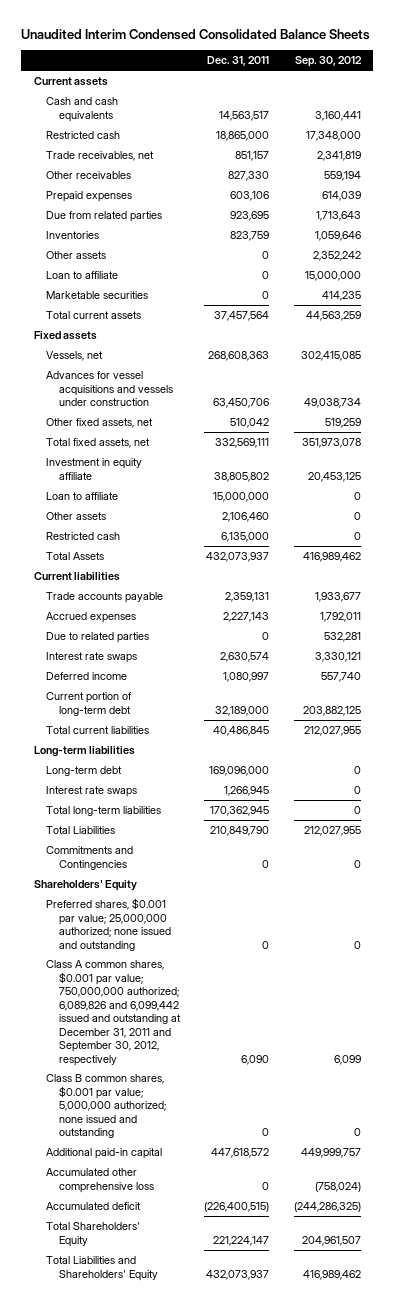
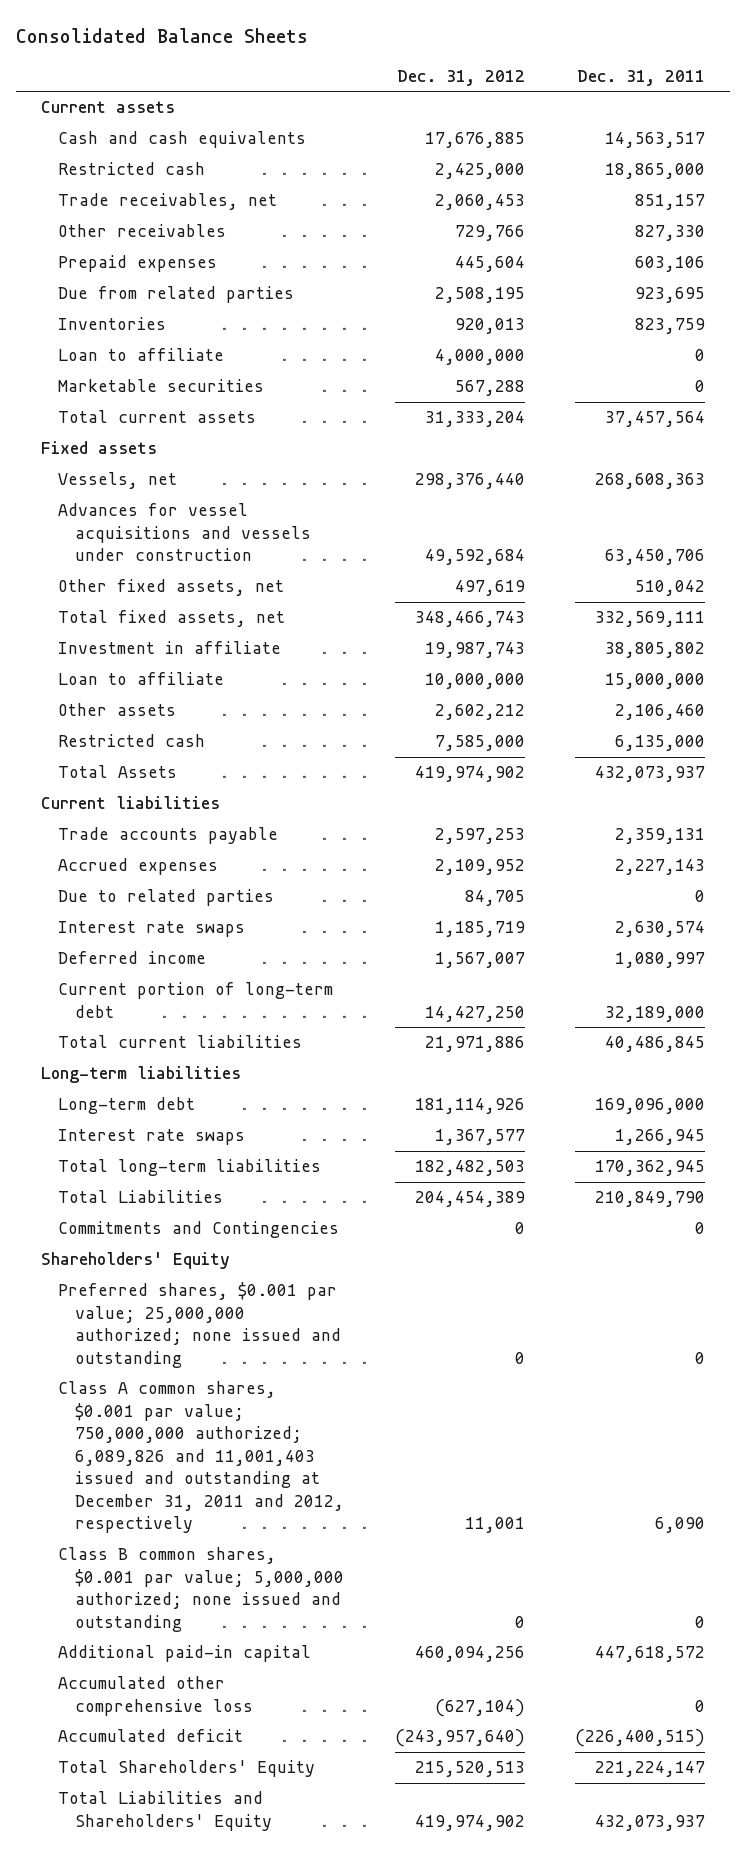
- Unaudited Interim Condensed Consolidated Balance Sheets
+ Consolidated Balance Sheets
- | Dec. 31, 2011 | Sep. 30, 2012
+ | Dec. 31, 2012 | Dec. 31, 2011
- Other assets | 0 | 2,352,242
- Investment in equity affiliate | 38,805,802 | 20,453,125
+ Investment in affiliate | 19,987,743 | 38,805,802
- Class A common shares, $0.001 par value; 750,000,000 authorized; 6,089,826 and 6,099,442 issued and outstanding at December 31, 2011 and September 30, 2012, respectively | 6,090 | 6,099
+ Class A common shares, $0.001 par value; 750,000,000 authorized; 6,089,826 and 11,001,403 issued and outstanding at December 31, 2011 and 2012, respectively | 11,001 | 6,090

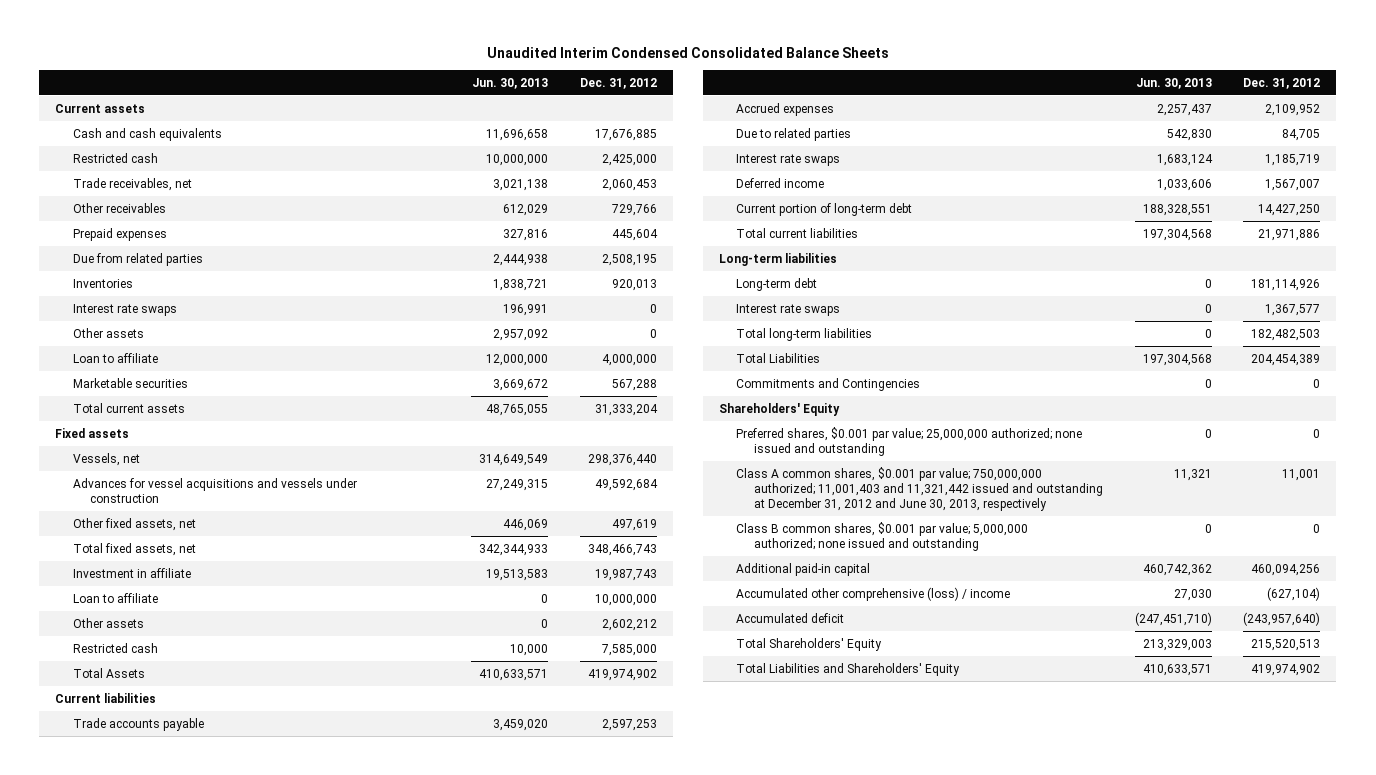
- Consolidated Balance Sheets
+ Unaudited Interim Condensed Consolidated Balance Sheets
- | Dec. 31, 2012 | Dec. 31, 2011
+ | Jun. 30, 2013 | Dec. 31, 2012
+ Interest rate swaps | 196,991 | 0
+ Other assets | 2,957,092 | 0
- Class A common shares, $0.001 par value; 750,000,000 authorized; 6,089,826 and 11,001,403 issued and outstanding at December 31, 2011 and 2012, respectively | 11,001 | 6,090
+ Class A common shares, $0.001 par value; 750,000,000 authorized; 11,001,403 and 11,321,442 issued and outstanding at December 31, 2012 and June 30, 2013, respectively | 11,321 | 11,001
- Accumulated other comprehensive loss | (627,104) | 0
+ Accumulated other comprehensive (loss) / income | 27,030 | (627,104)

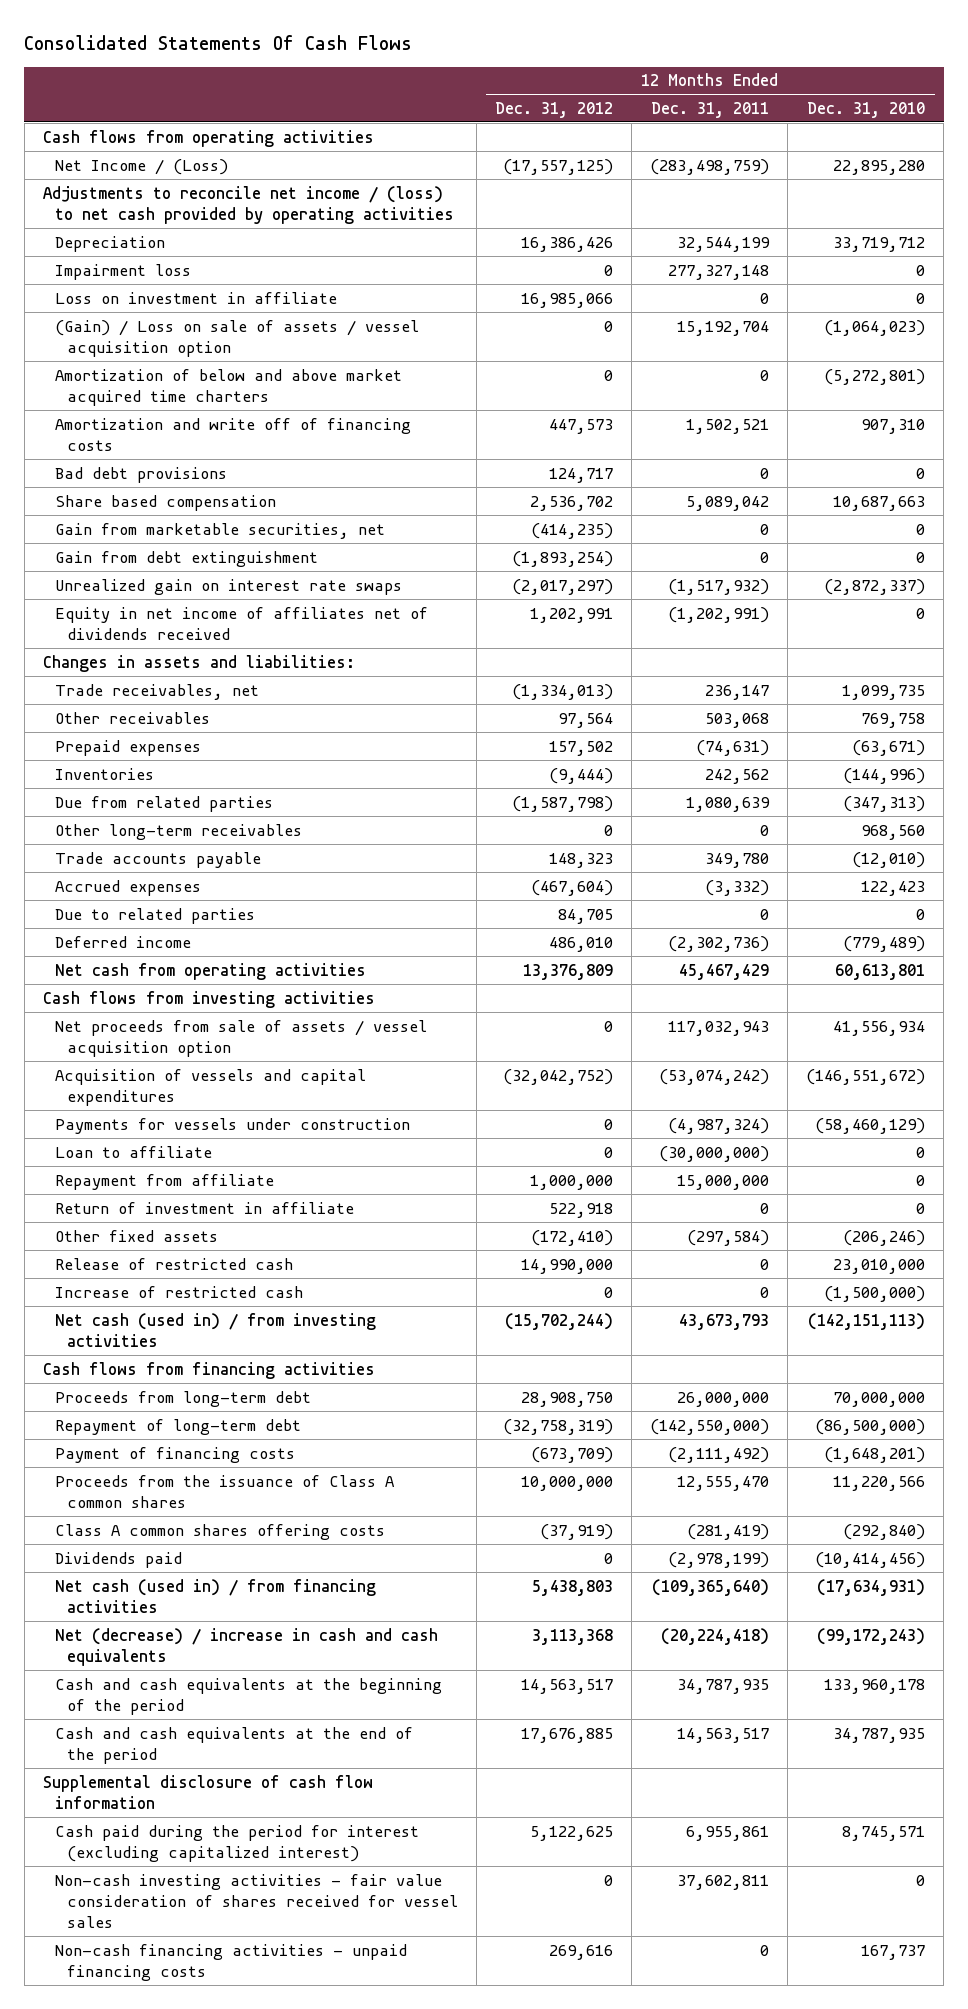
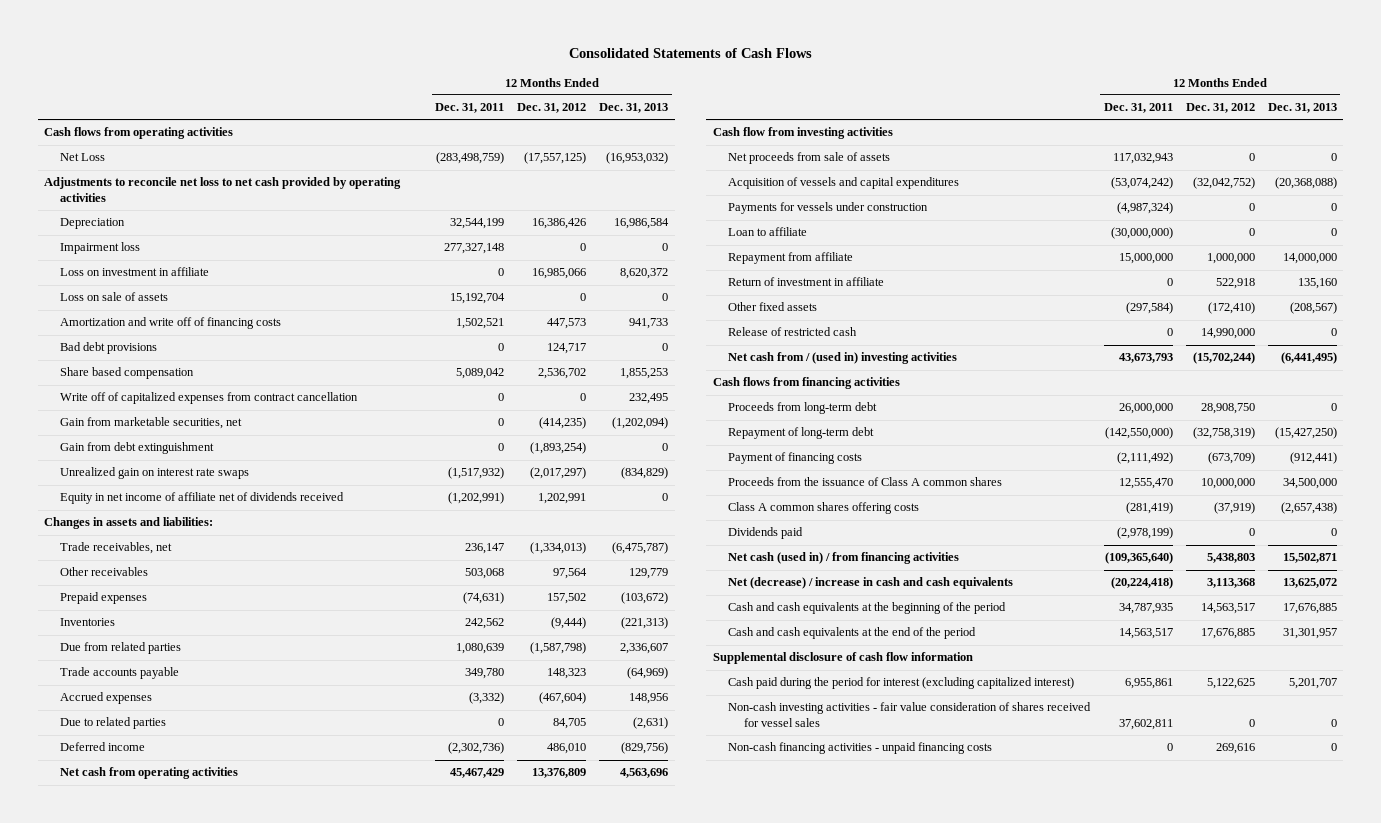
- Consolidated Statements Of Cash Flows
+ Consolidated Statements of Cash Flows
- | 12 Months Ended Dec. 31, 2012 | 12 Months Ended Dec. 31, 2011 | 12 Months Ended Dec. 31, 2010
+ | 12 Months Ended Dec. 31, 2011 | 12 Months Ended Dec. 31, 2012 | 12 Months Ended Dec. 31, 2013
- Net Income / (Loss) | (17,557,125) | (283,498,759) | 22,895,280
- Adjustments to reconcile net income / (loss) to net cash provided by operating activities
+ Net Loss | (283,498,759) | (17,557,125) | (16,953,032)
+ Adjustments to reconcile net loss to net cash provided by operating activities
- (Gain) / Loss on sale of assets / vessel acquisition option | 0 | 15,192,704 | (1,064,023)
- Amortization of below and above market acquired time charters | 0 | 0 | (5,272,801)
+ Loss on sale of assets | 15,192,704 | 0 | 0
+ Write off of capitalized expenses from contract cancellation | 0 | 0 | 232,495
- Equity in net income of affiliates net of dividends received | 1,202,991 | (1,202,991) | 0
+ Equity in net income of affiliate net of dividends received | (1,202,991) | 1,202,991 | 0
- Other long-term receivables | 0 | 0 | 968,560
- Cash flows from investing activities
- Net proceeds from sale of assets / vessel acquisition option | 0 | 117,032,943 | 41,556,934
+ Cash flow from investing activities
+ Net proceeds from sale of assets | 117,032,943 | 0 | 0
- Increase of restricted cash | 0 | 0 | (1,500,000)
- Net cash (used in) / from investing activities | (15,702,244) | 43,673,793 | (142,151,113)
+ Net cash from / (used in) investing activities | 43,673,793 | (15,702,244) | (6,441,495)

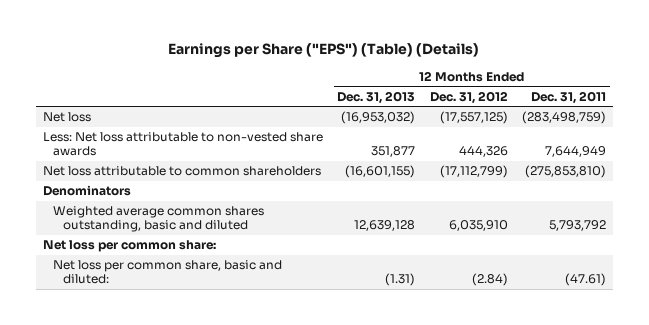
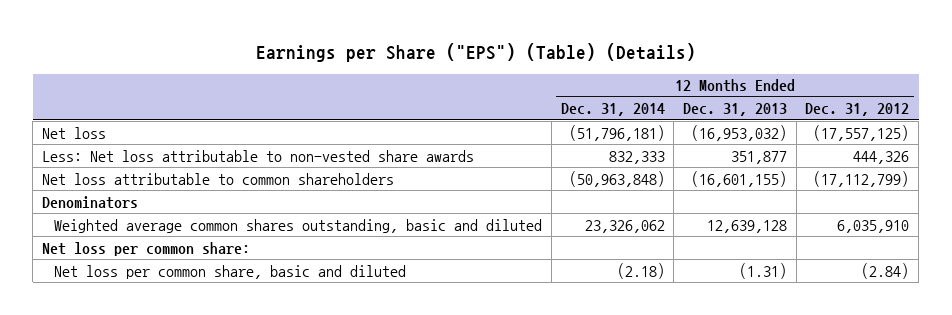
- | 12 Months Ended Dec. 31, 2013 | 12 Months Ended Dec. 31, 2012 | 12 Months Ended Dec. 31, 2011
+ | 12 Months Ended Dec. 31, 2014 | 12 Months Ended Dec. 31, 2013 | 12 Months Ended Dec. 31, 2012
- Net loss per common share, basic and diluted: | (1.31) | (2.84) | (47.61)
+ Net loss per common share, basic and diluted | (2.18) | (1.31) | (2.84)

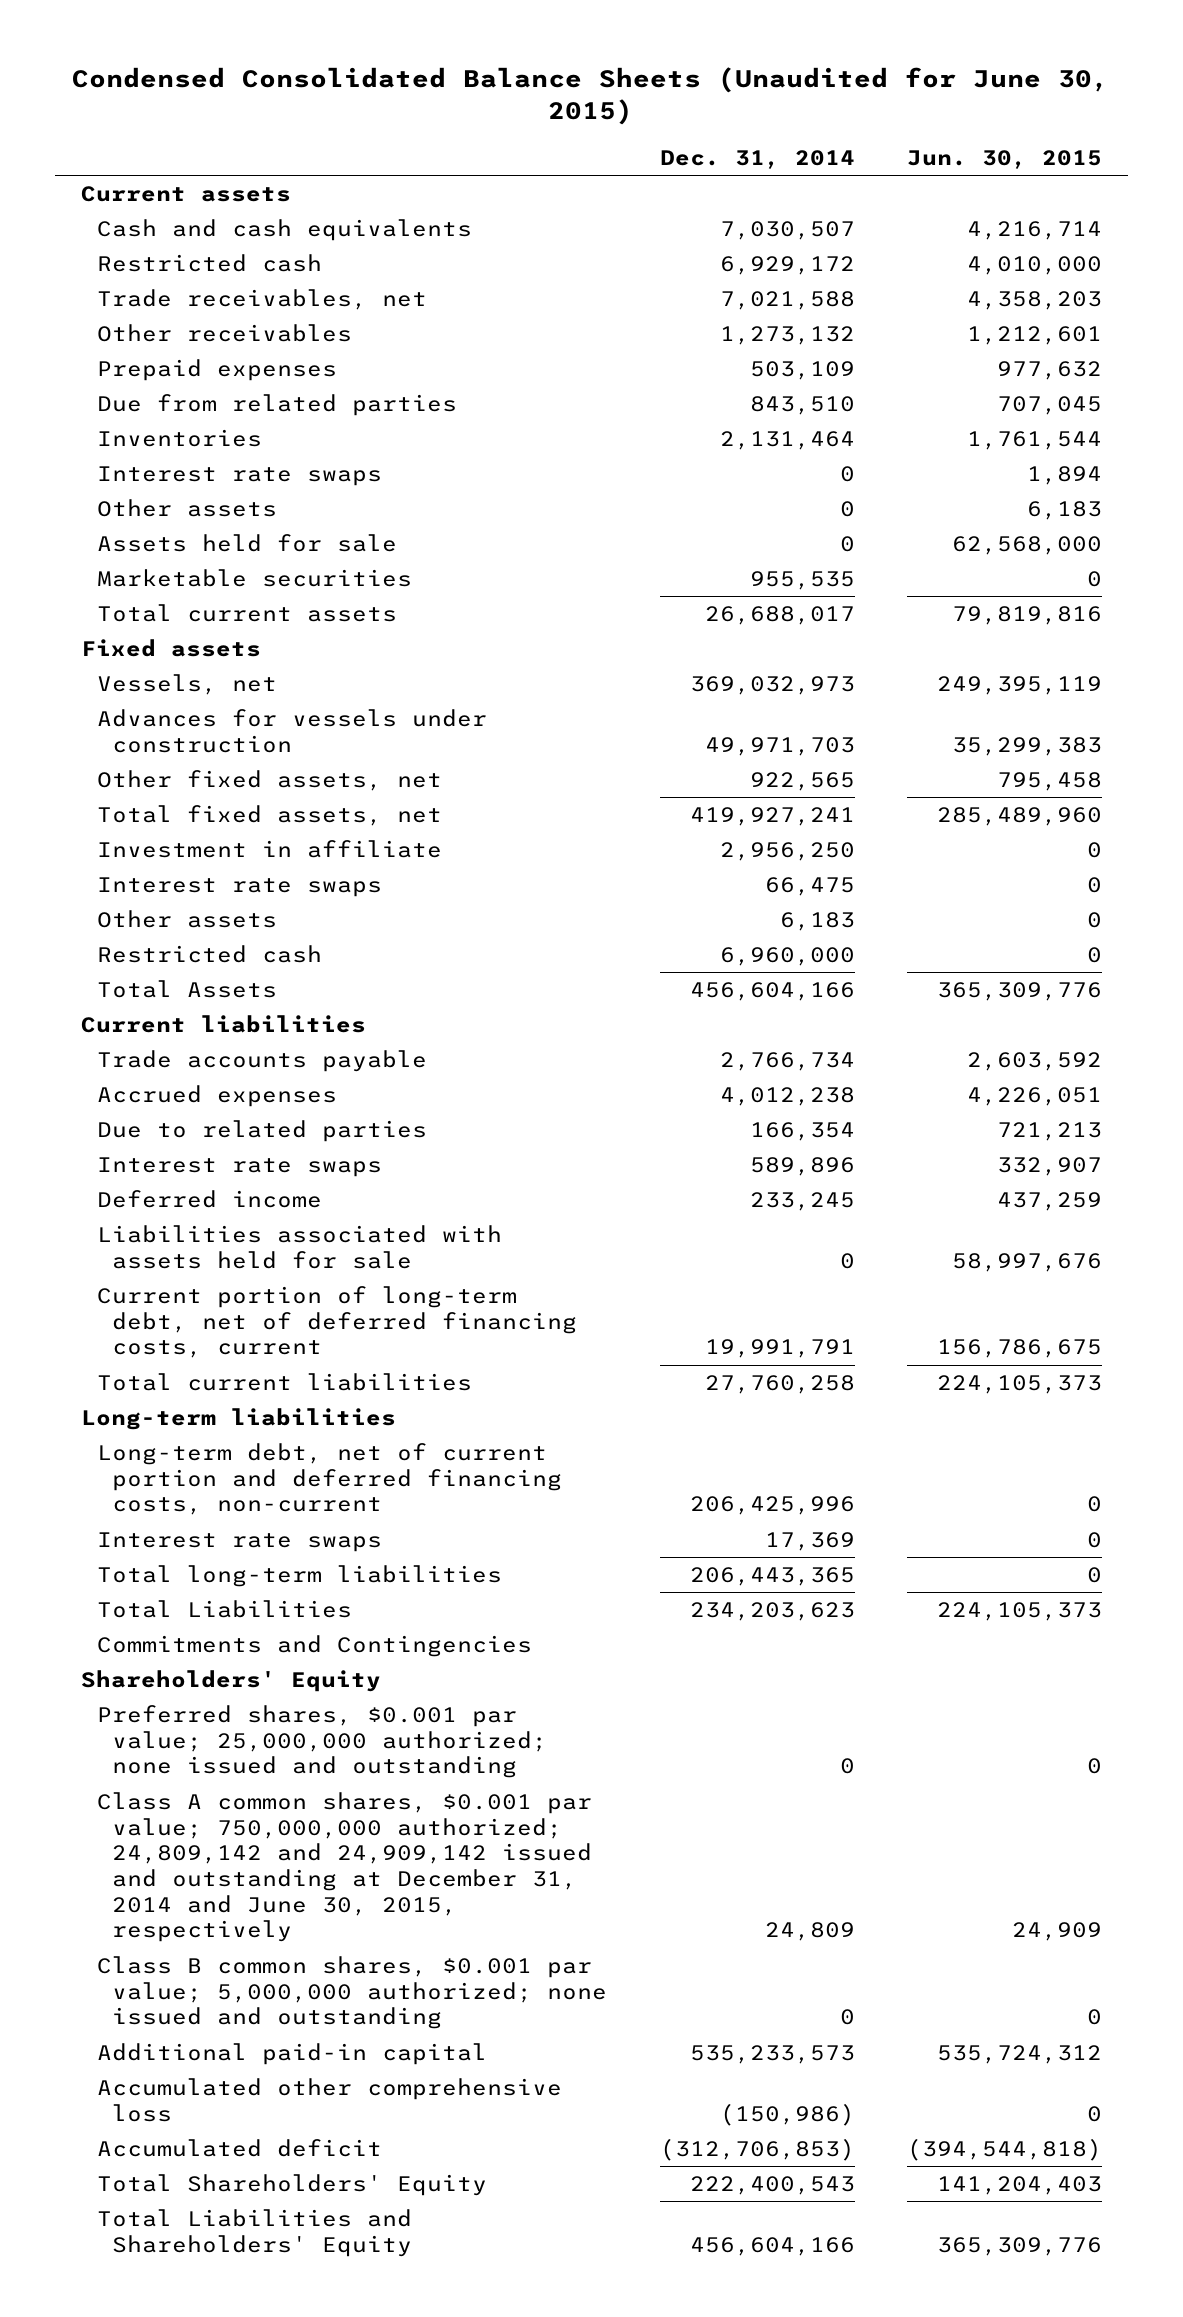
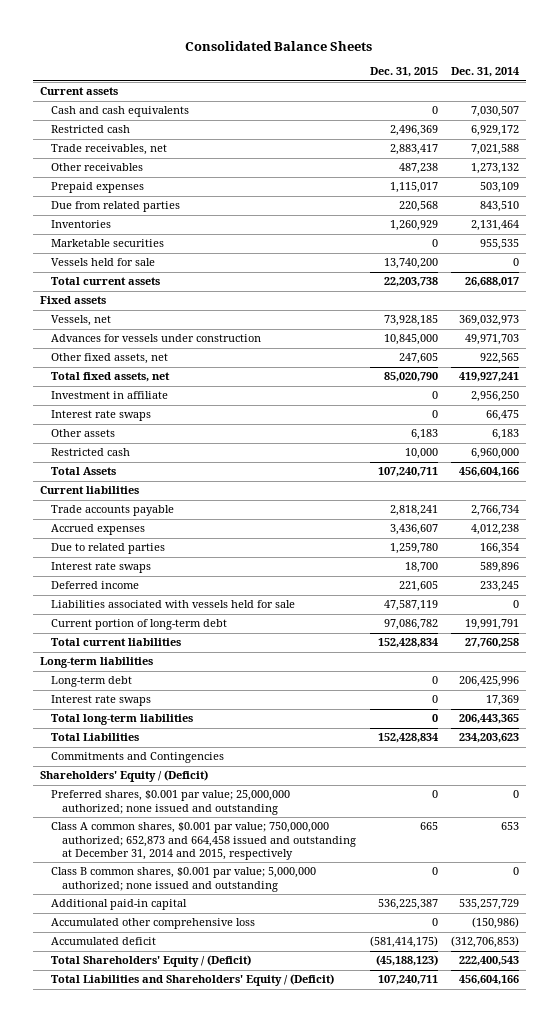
- Condensed Consolidated Balance Sheets (Unaudited for June 30, 2015)
+ Consolidated Balance Sheets
- | Dec. 31, 2014 | Jun. 30, 2015
+ | Dec. 31, 2015 | Dec. 31, 2014
- Interest rate swaps | 0 | 1,894
- Other assets | 0 | 6,183
- Assets held for sale | 0 | 62,568,000
+ Vessels held for sale | 13,740,200 | 0
- Liabilities associated with assets held for sale | 0 | 58,997,676
- Current portion of long-term debt, net of deferred financing costs, current | 19,991,791 | 156,786,675
+ Liabilities associated with vessels held for sale | 47,587,119 | 0
+ Current portion of long-term debt | 97,086,782 | 19,991,791
- Long-term debt, net of current portion and deferred financing costs, non-current | 206,425,996 | 0
+ Long-term debt | 0 | 206,425,996
- Shareholders' Equity
+ Shareholders' Equity / (Deficit)
- Class A common shares, $0.001 par value; 750,000,000 authorized; 24,809,142 and 24,909,142 issued and outstanding at December 31, 2014 and June 30, 2015, respectively | 24,809 | 24,909
+ Class A common shares, $0.001 par value; 750,000,000 authorized; 652,873 and 664,458 issued and outstanding at December 31, 2014 and 2015, respectively | 665 | 653
- Additional paid-in capital | 535,233,573 | 535,724,312
+ Additional paid-in capital | 536,225,387 | 535,257,729
- Total Shareholders' Equity | 222,400,543 | 141,204,403
- Total Liabilities and Shareholders' Equity | 456,604,166 | 365,309,776
+ Total Shareholders' Equity / (Deficit) | (45,188,123) | 222,400,543
+ Total Liabilities and Shareholders' Equity / (Deficit) | 107,240,711 | 456,604,166

